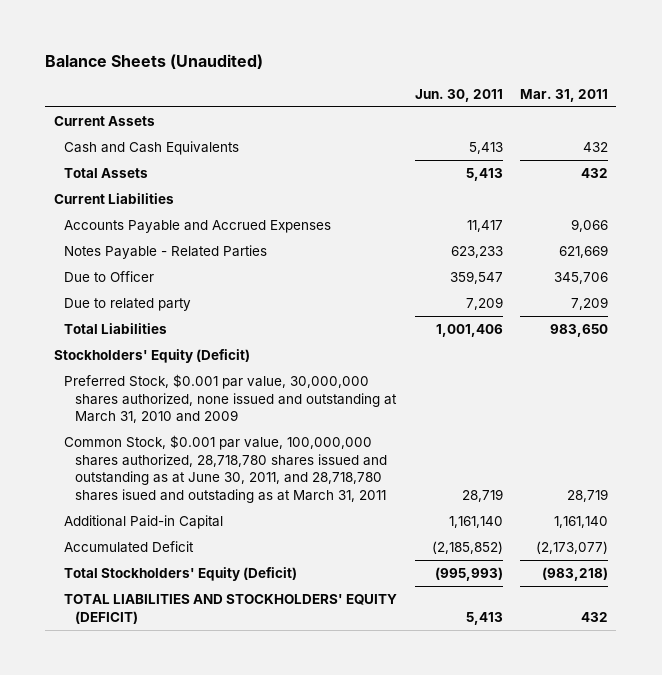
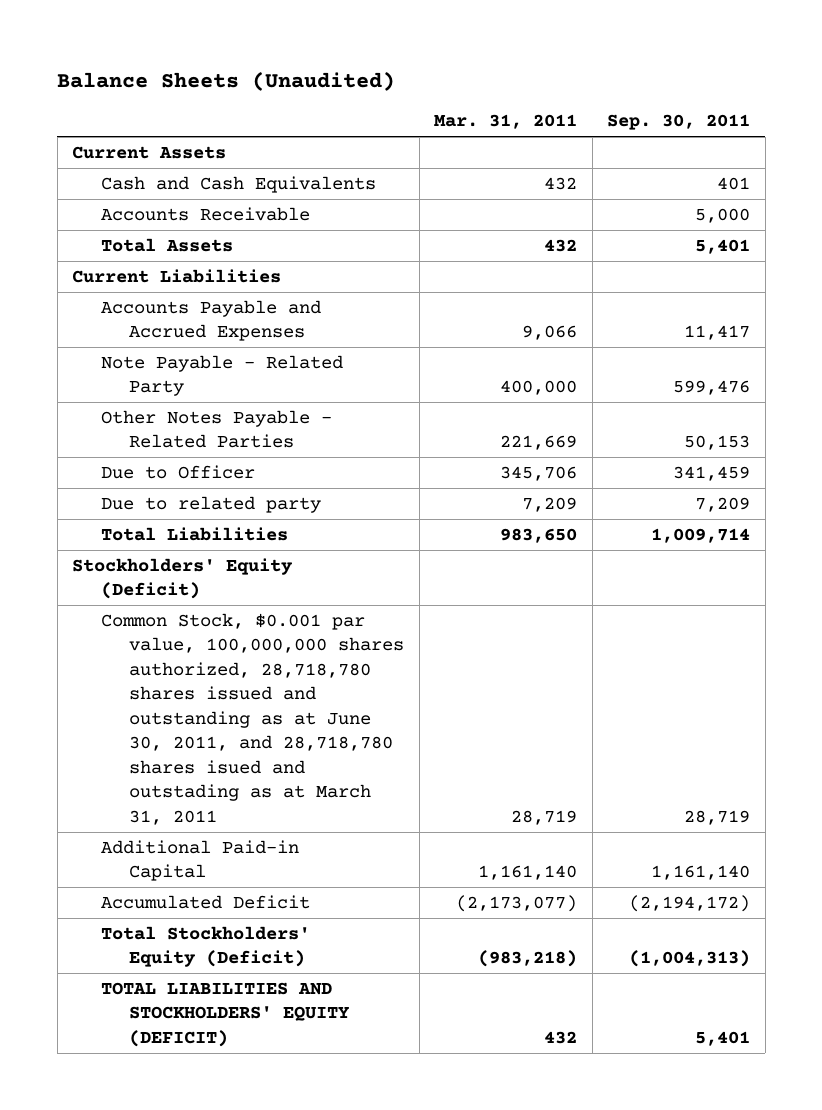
- | Jun. 30, 2011 | Mar. 31, 2011
+ | Mar. 31, 2011 | Sep. 30, 2011
+ Accounts Receivable | | 5,000
- Notes Payable - Related Parties | 623,233 | 621,669
+ Note Payable - Related Party | 400,000 | 599,476
+ Other Notes Payable - Related Parties | 221,669 | 50,153
- Preferred Stock, $0.001 par value, 30,000,000 shares authorized, none issued and outstanding at March 31, 2010 and 2009

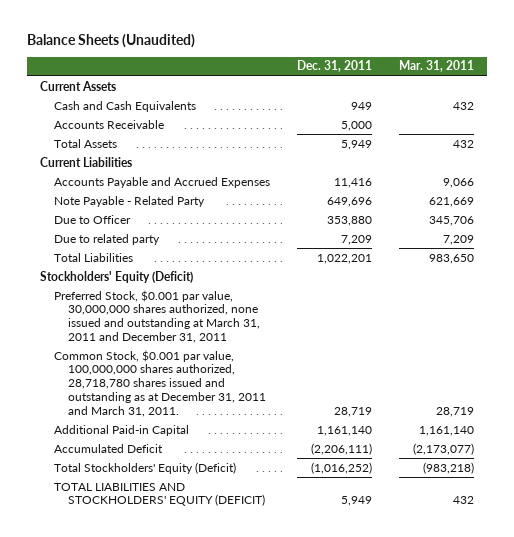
- | Mar. 31, 2011 | Sep. 30, 2011
+ | Dec. 31, 2011 | Mar. 31, 2011
- Note Payable - Related Party | 400,000 | 599,476
- Other Notes Payable - Related Parties | 221,669 | 50,153
+ Note Payable - Related Party | 649,696 | 621,669
- Common Stock, $0.001 par value, 100,000,000 shares authorized, 28,718,780 shares issued and outstanding as at June 30, 2011, and 28,718,780 shares isued and outstading as at March 31, 2011 | 28,719 | 28,719
+ Preferred Stock, $0.001 par value, 30,000,000 shares authorized, none issued and outstanding at March 31, 2011 and December 31, 2011
+ Common Stock, $0.001 par value, 100,000,000 shares authorized, 28,718,780 shares issued and outstanding as at December 31, 2011 and March 31, 2011. | 28,719 | 28,719

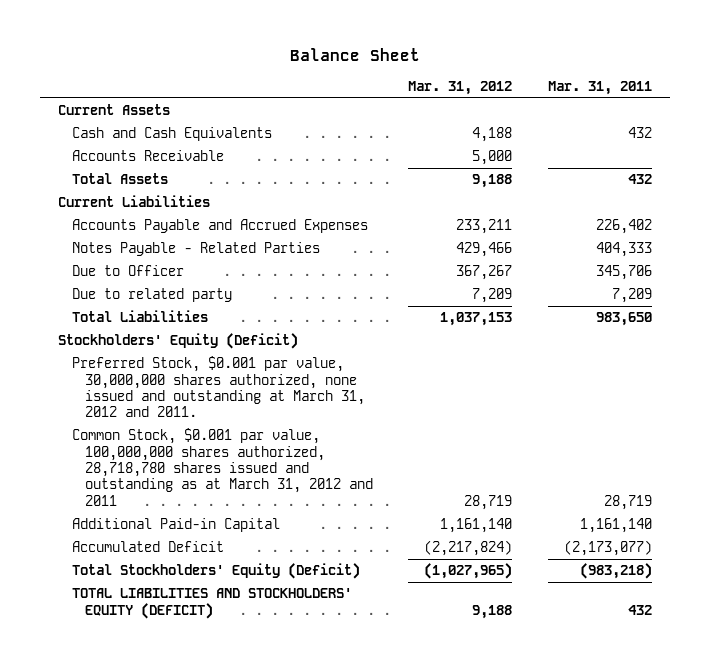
- Balance Sheets (Unaudited)
+ Balance Sheet
- | Dec. 31, 2011 | Mar. 31, 2011
+ | Mar. 31, 2012 | Mar. 31, 2011
- Accounts Payable and Accrued Expenses | 11,416 | 9,066
- Note Payable - Related Party | 649,696 | 621,669
+ Accounts Payable and Accrued Expenses | 233,211 | 226,402
+ Notes Payable - Related Parties | 429,466 | 404,333
- Preferred Stock, $0.001 par value, 30,000,000 shares authorized, none issued and outstanding at March 31, 2011 and December 31, 2011
- Common Stock, $0.001 par value, 100,000,000 shares authorized, 28,718,780 shares issued and outstanding as at December 31, 2011 and March 31, 2011. | 28,719 | 28,719
+ Preferred Stock, $0.001 par value, 30,000,000 shares authorized, none issued and outstanding at March 31, 2012 and 2011.
+ Common Stock, $0.001 par value, 100,000,000 shares authorized, 28,718,780 shares issued and outstanding as at March 31, 2012 and 2011 | 28,719 | 28,719

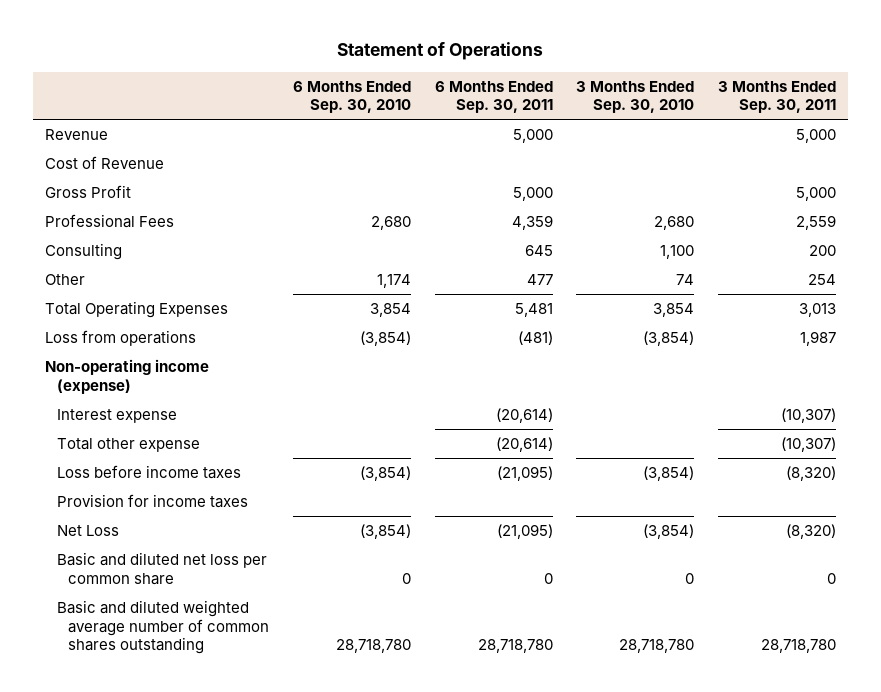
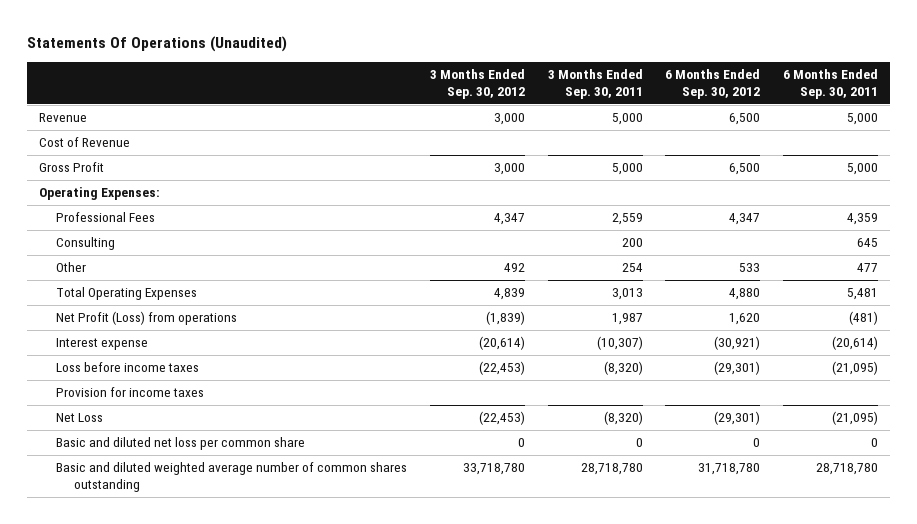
- Statement of Operations
+ Statements Of Operations (Unaudited)
- | 6 Months Ended Sep. 30, 2010 | 6 Months Ended Sep. 30, 2011 | 3 Months Ended Sep. 30, 2010 | 3 Months Ended Sep. 30, 2011
+ | 3 Months Ended Sep. 30, 2012 | 3 Months Ended Sep. 30, 2011 | 6 Months Ended Sep. 30, 2012 | 6 Months Ended Sep. 30, 2011
+ Operating Expenses:
- Loss from operations | (3,854) | (481) | (3,854) | 1,987
- Non-operating income (expense)
+ Net Profit (Loss) from operations | (1,839) | 1,987 | 1,620 | (481)
- Total other expense | | (20,614) | | (10,307)

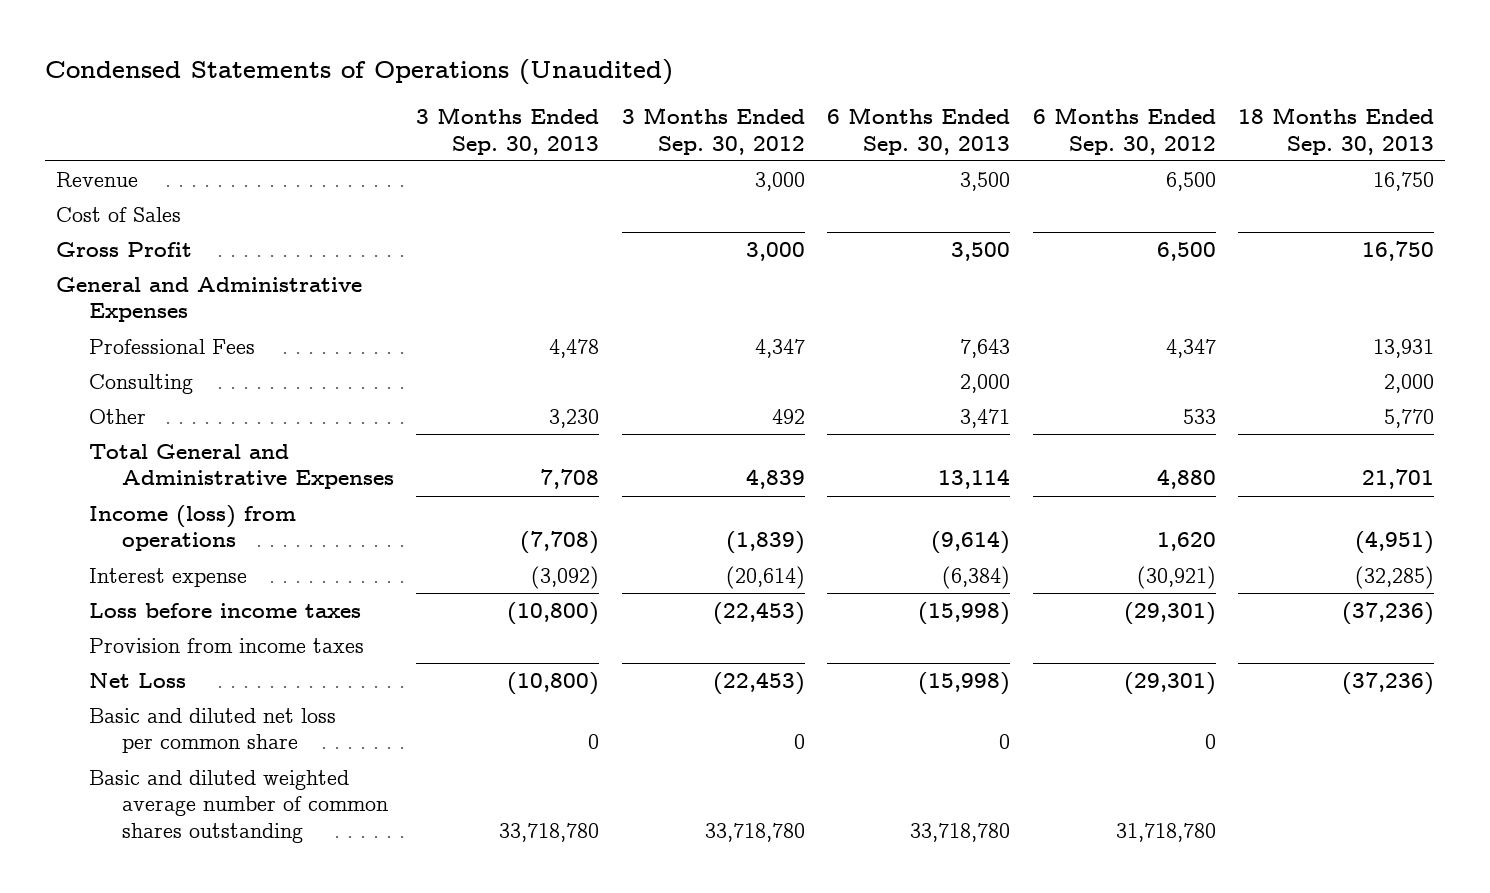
- Statements Of Operations (Unaudited)
+ Condensed Statements of Operations (Unaudited)
- | 3 Months Ended Sep. 30, 2012 | 3 Months Ended Sep. 30, 2011 | 6 Months Ended Sep. 30, 2012 | 6 Months Ended Sep. 30, 2011
+ | 3 Months Ended Sep. 30, 2013 | 3 Months Ended Sep. 30, 2012 | 6 Months Ended Sep. 30, 2013 | 6 Months Ended Sep. 30, 2012 | 18 Months Ended Sep. 30, 2013
- Cost of Revenue
+ Cost of Sales
- Operating Expenses:
+ General and Administrative Expenses
- Total Operating Expenses | 4,839 | 3,013 | 4,880 | 5,481
- Net Profit (Loss) from operations | (1,839) | 1,987 | 1,620 | (481)
+ Total General and Administrative Expenses | 7,708 | 4,839 | 13,114 | 4,880 | 21,701
+ Income (loss) from operations | (7,708) | (1,839) | (9,614) | 1,620 | (4,951)
- Provision for income taxes
+ Provision from income taxes

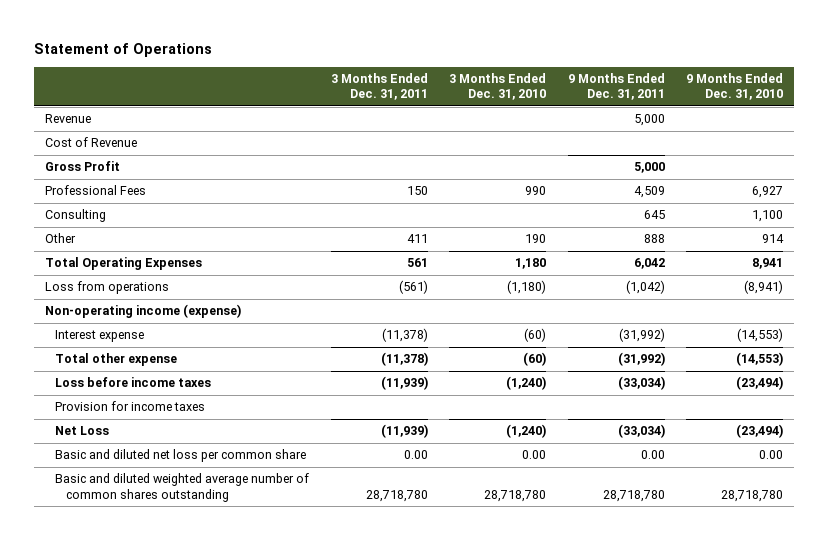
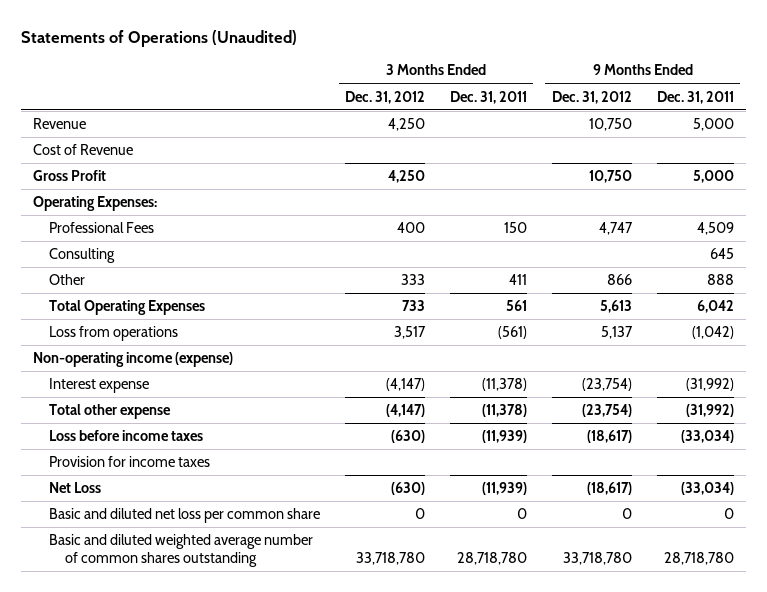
- Statement of Operations
+ Statements of Operations (Unaudited)
- | 3 Months Ended Dec. 31, 2011 | 3 Months Ended Dec. 31, 2010 | 9 Months Ended Dec. 31, 2011 | 9 Months Ended Dec. 31, 2010
+ | 3 Months Ended Dec. 31, 2012 | 3 Months Ended Dec. 31, 2011 | 9 Months Ended Dec. 31, 2012 | 9 Months Ended Dec. 31, 2011
+ Operating Expenses:
- Basic and diluted net loss per common share | 0.00 | 0.00 | 0.00 | 0.00
+ Basic and diluted net loss per common share | 0 | 0 | 0 | 0

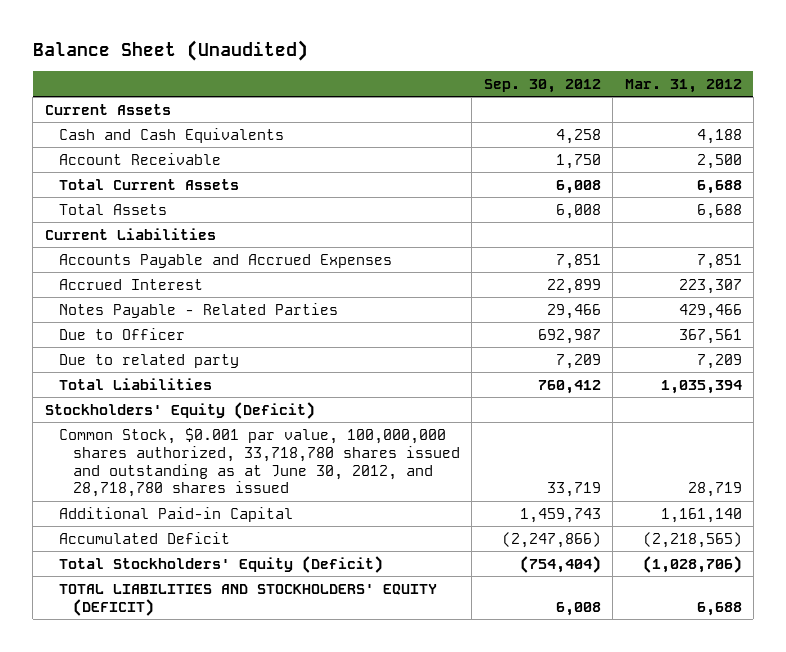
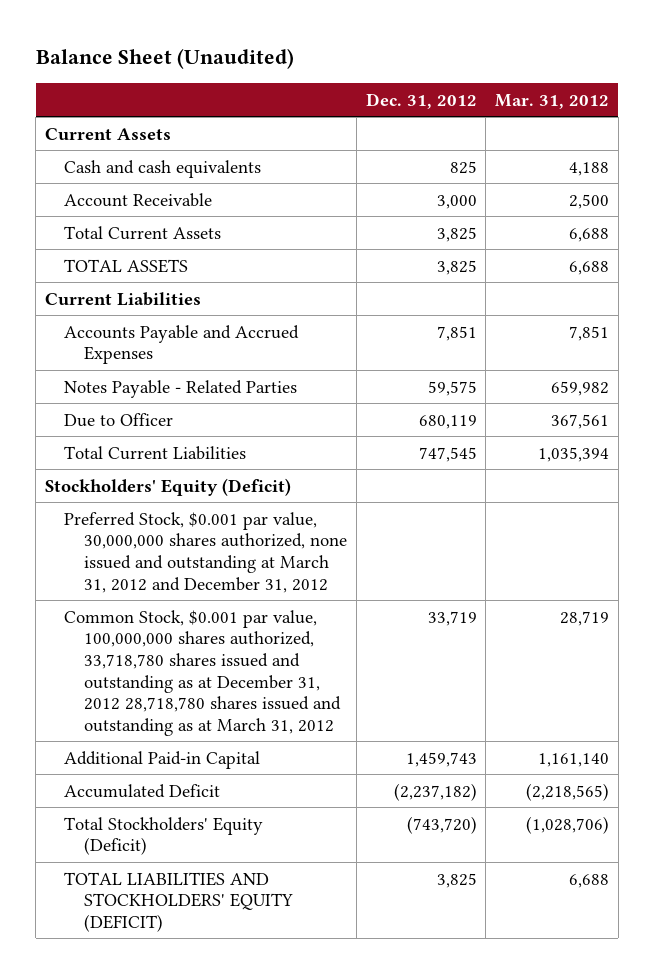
- | Sep. 30, 2012 | Mar. 31, 2012
+ | Dec. 31, 2012 | Mar. 31, 2012
- Cash and Cash Equivalents | 4,258 | 4,188
+ Cash and cash equivalents | 825 | 4,188
- Total Assets | 6,008 | 6,688
+ TOTAL ASSETS | 3,825 | 6,688
- Accrued Interest | 22,899 | 223,307
- Notes Payable - Related Parties | 29,466 | 429,466
+ Notes Payable - Related Parties | 59,575 | 659,982
- Due to related party | 7,209 | 7,209
- Total Liabilities | 760,412 | 1,035,394
+ Total Current Liabilities | 747,545 | 1,035,394
- Common Stock, $0.001 par value, 100,000,000 shares authorized, 33,718,780 shares issued and outstanding as at June 30, 2012, and 28,718,780 shares issued | 33,719 | 28,719
+ Preferred Stock, $0.001 par value, 30,000,000 shares authorized, none issued and outstanding at March 31, 2012 and December 31, 2012
+ Common Stock, $0.001 par value, 100,000,000 shares authorized, 33,718,780 shares issued and outstanding as at December 31, 2012 28,718,780 shares issued and outstanding as at March 31, 2012 | 33,719 | 28,719

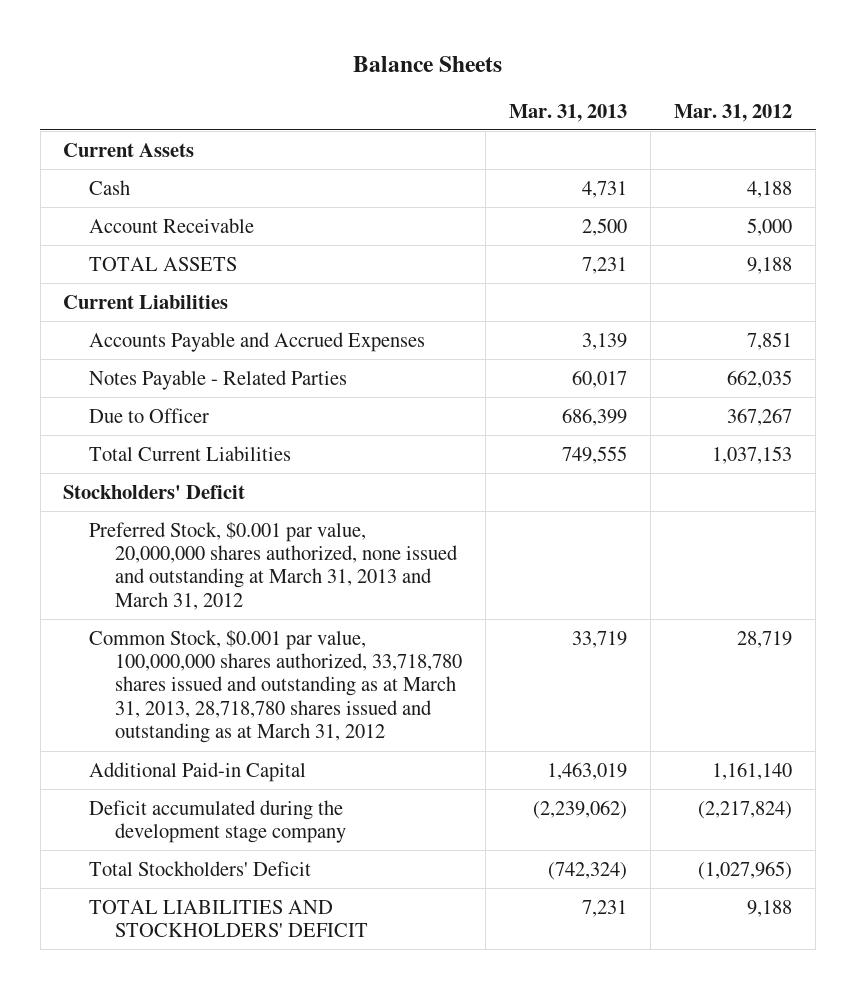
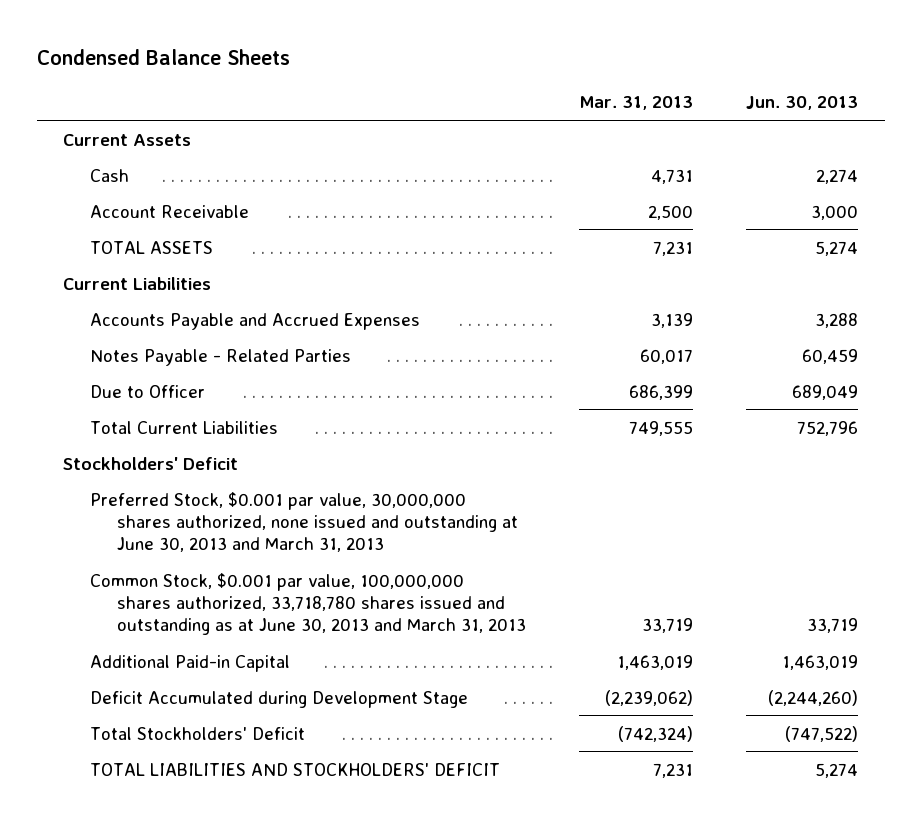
- Balance Sheets
+ Condensed Balance Sheets
- | Mar. 31, 2013 | Mar. 31, 2012
+ | Mar. 31, 2013 | Jun. 30, 2013
- Preferred Stock, $0.001 par value, 20,000,000 shares authorized, none issued and outstanding at March 31, 2013 and March 31, 2012
- Common Stock, $0.001 par value, 100,000,000 shares authorized, 33,718,780 shares issued and outstanding as at March 31, 2013, 28,718,780 shares issued and outstanding as at March 31, 2012 | 33,719 | 28,719
+ Preferred Stock, $0.001 par value, 30,000,000 shares authorized, none issued and outstanding at June 30, 2013 and March 31, 2013
+ Common Stock, $0.001 par value, 100,000,000 shares authorized, 33,718,780 shares issued and outstanding as at June 30, 2013 and March 31, 2013 | 33,719 | 33,719
- Deficit accumulated during the development stage company | (2,239,062) | (2,217,824)
+ Deficit Accumulated during Development Stage | (2,239,062) | (2,244,260)

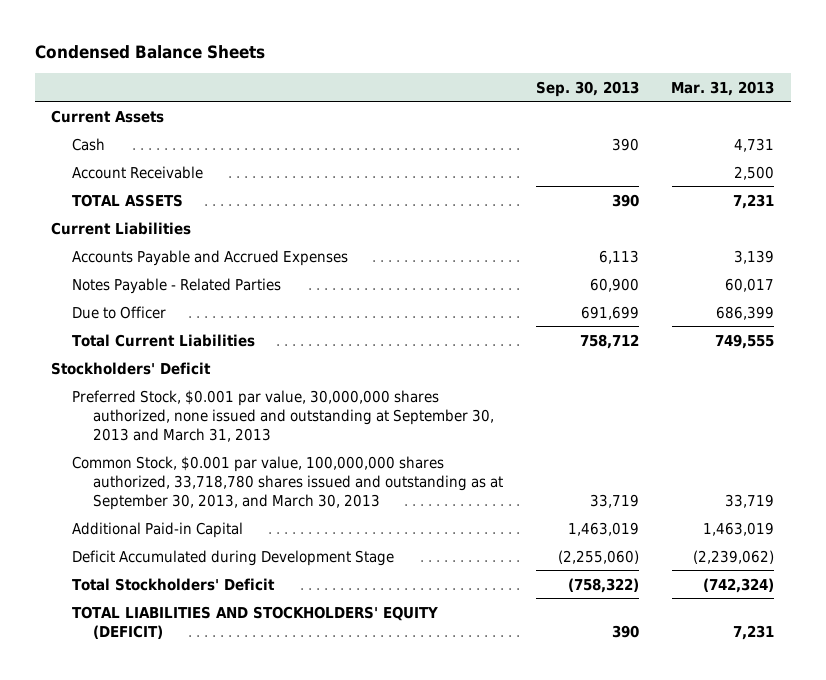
- | Mar. 31, 2013 | Jun. 30, 2013
+ | Sep. 30, 2013 | Mar. 31, 2013
- Preferred Stock, $0.001 par value, 30,000,000 shares authorized, none issued and outstanding at June 30, 2013 and March 31, 2013
- Common Stock, $0.001 par value, 100,000,000 shares authorized, 33,718,780 shares issued and outstanding as at June 30, 2013 and March 31, 2013 | 33,719 | 33,719
+ Preferred Stock, $0.001 par value, 30,000,000 shares authorized, none issued and outstanding at September 30, 2013 and March 31, 2013
+ Common Stock, $0.001 par value, 100,000,000 shares authorized, 33,718,780 shares issued and outstanding as at September 30, 2013, and March 30, 2013 | 33,719 | 33,719
- TOTAL LIABILITIES AND STOCKHOLDERS' DEFICIT | 7,231 | 5,274
+ TOTAL LIABILITIES AND STOCKHOLDERS' EQUITY (DEFICIT) | 390 | 7,231

